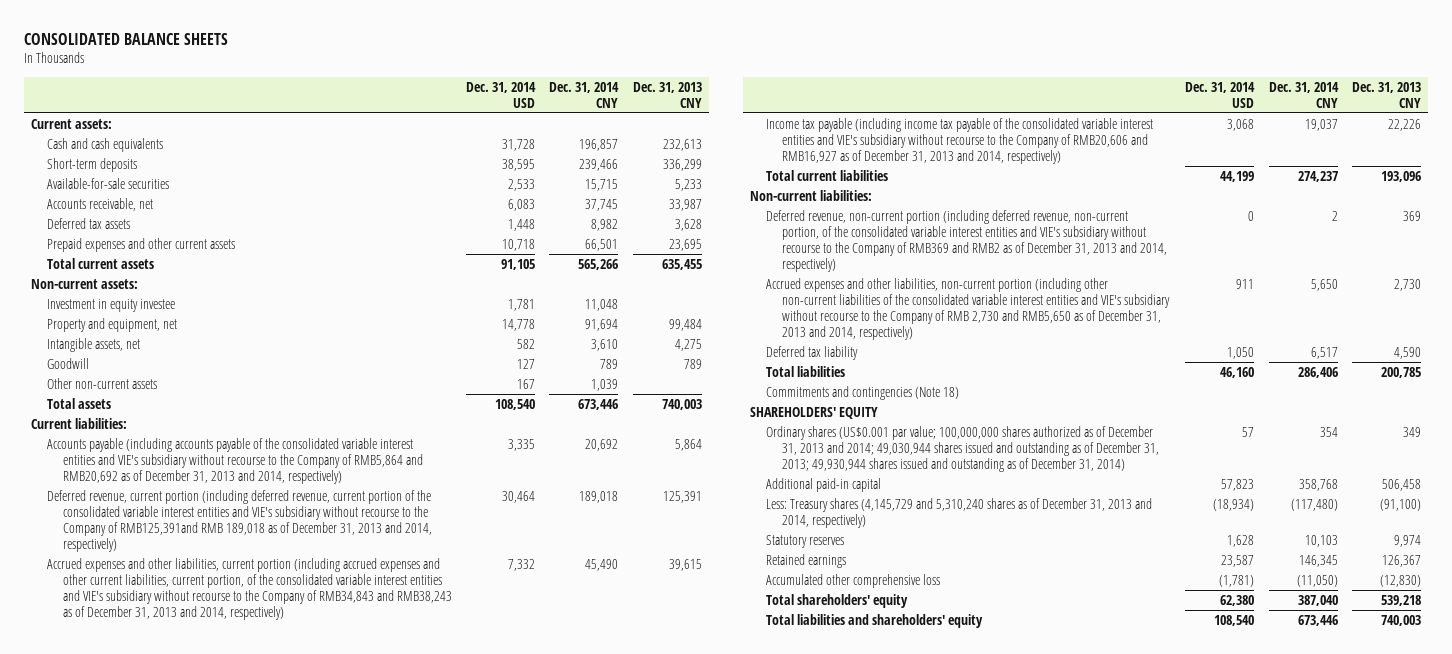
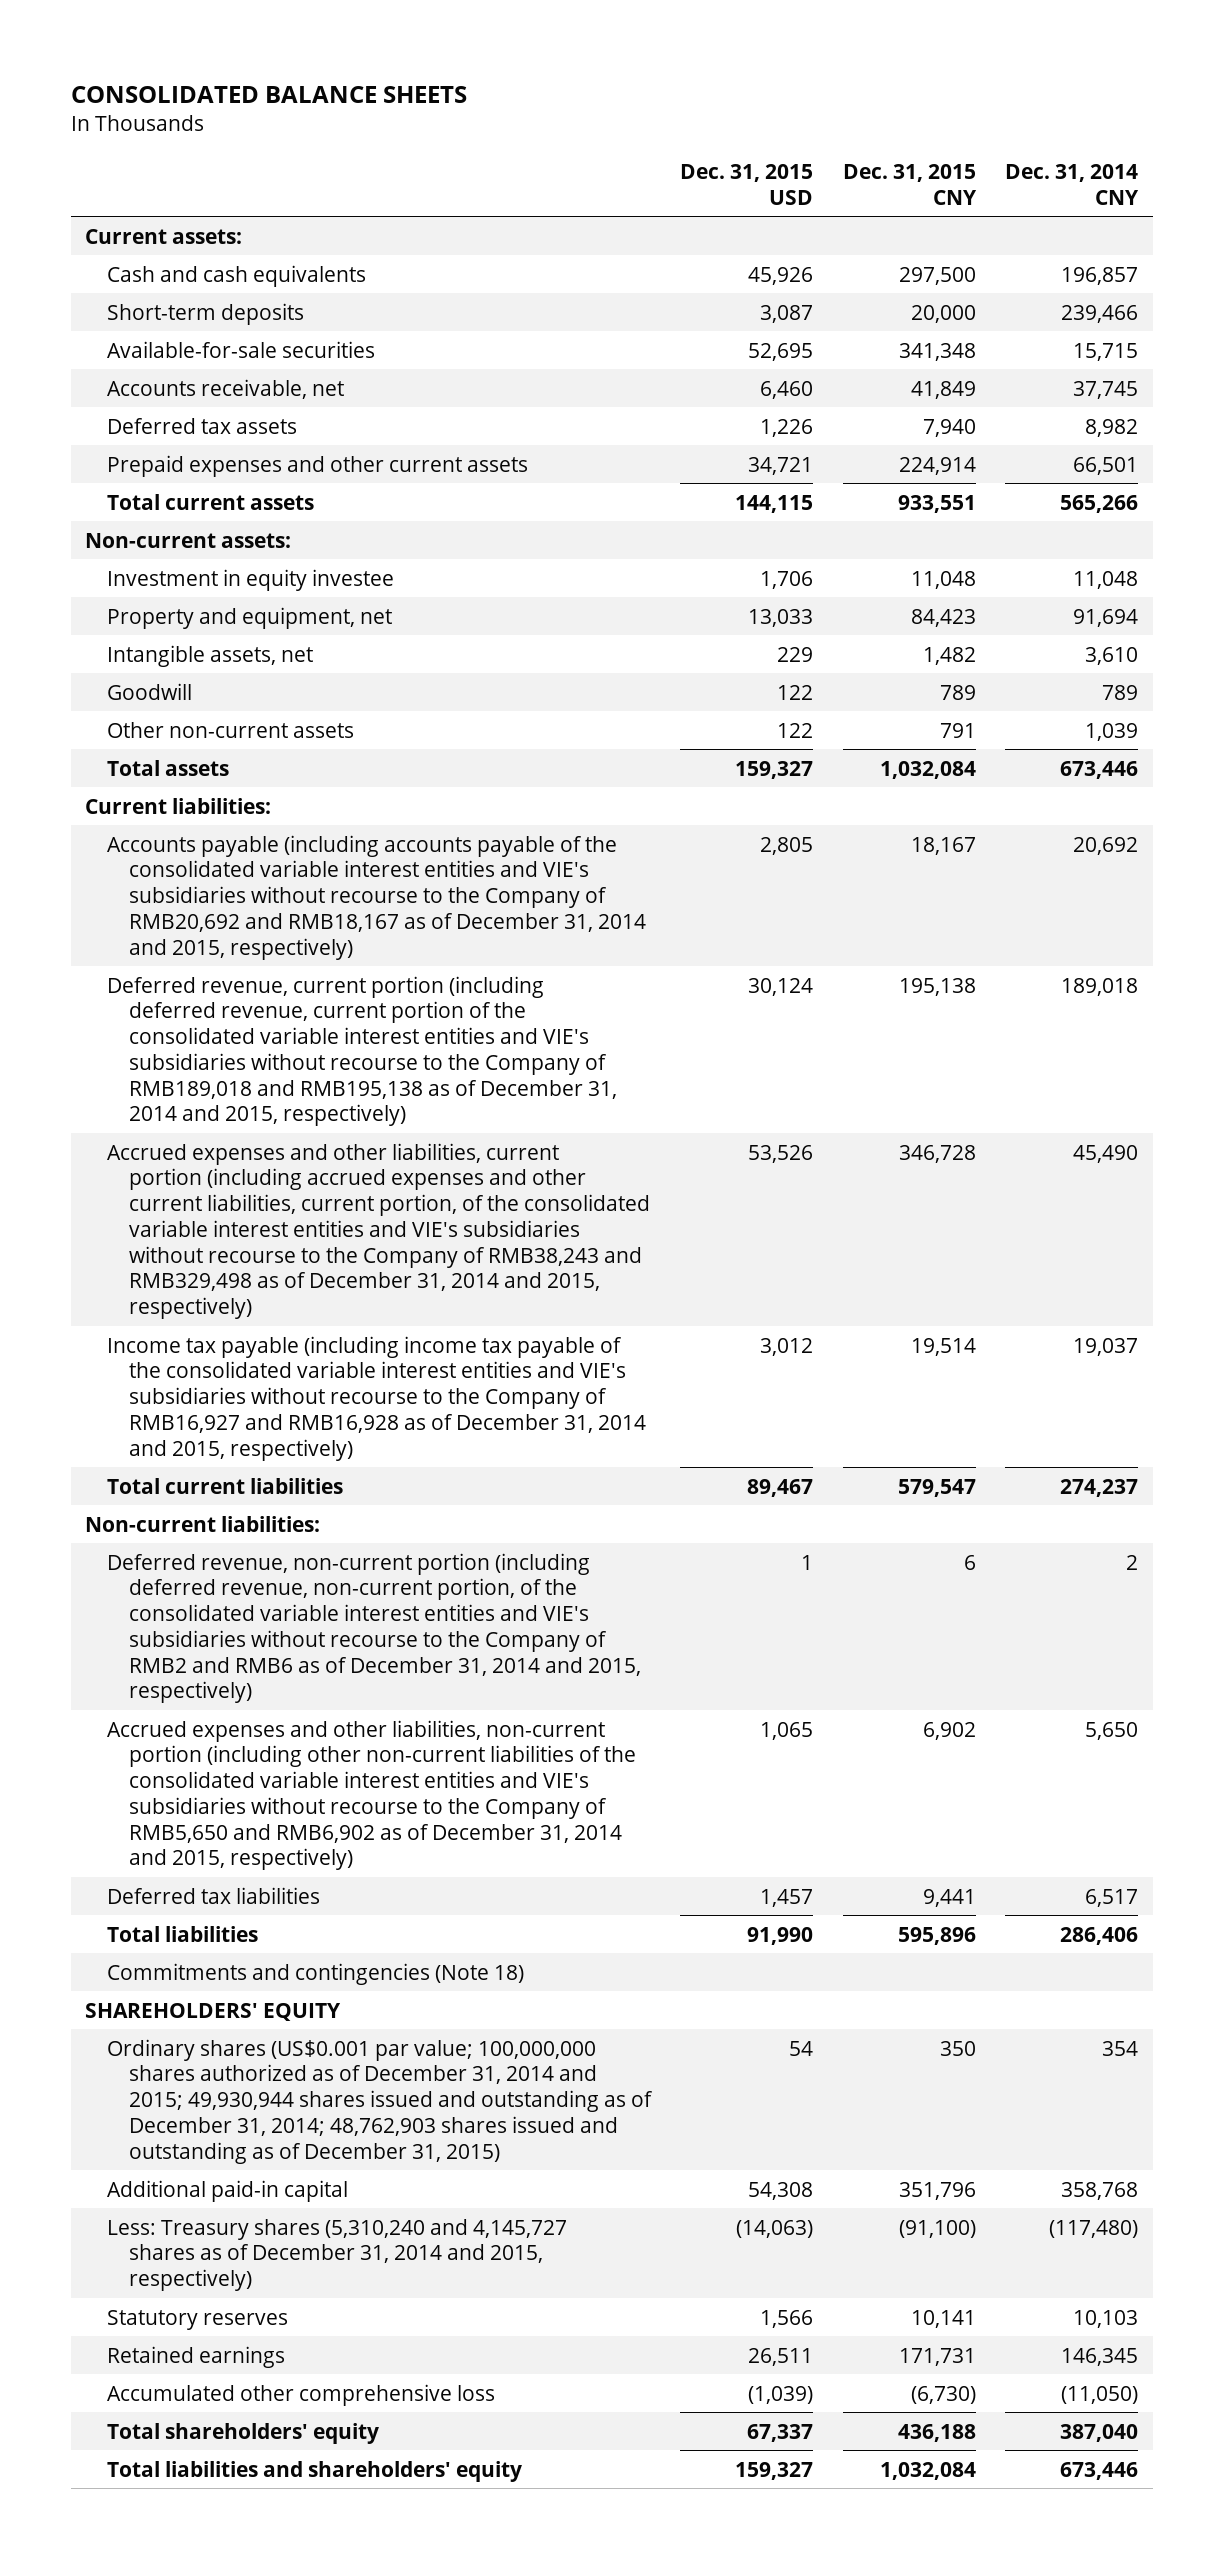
- | Dec. 31, 2014 USD | Dec. 31, 2014 CNY | Dec. 31, 2013 CNY
+ | Dec. 31, 2015 USD | Dec. 31, 2015 CNY | Dec. 31, 2014 CNY
- Accounts payable (including accounts payable of the consolidated variable interest entities and VIE's subsidiary without recourse to the Company of RMB5,864 and RMB20,692 as of December 31, 2013 and 2014, respectively) | 3,335 | 20,692 | 5,864
- Deferred revenue, current portion (including deferred revenue, current portion of the consolidated variable interest entities and VIE's subsidiary without recourse to the Company of RMB125,391and RMB 189,018 as of December 31, 2013 and 2014, respectively) | 30,464 | 189,018 | 125,391
- Accrued expenses and other liabilities, current portion (including accrued expenses and other current liabilities, current portion, of the consolidated variable interest entities and VIE's subsidiary without recourse to the Company of RMB34,843 and RMB38,243 as of December 31, 2013 and 2014, respectively) | 7,332 | 45,490 | 39,615
- Income tax payable (including income tax payable of the consolidated variable interest entities and VIE's subsidiary without recourse to the Company of RMB20,606 and RMB16,927 as of December 31, 2013 and 2014, respectively) | 3,068 | 19,037 | 22,226
+ Accounts payable (including accounts payable of the consolidated variable interest entities and VIE's subsidiaries without recourse to the Company of RMB20,692 and RMB18,167 as of December 31, 2014 and 2015, respectively) | 2,805 | 18,167 | 20,692
+ Deferred revenue, current portion (including deferred revenue, current portion of the consolidated variable interest entities and VIE's subsidiaries without recourse to the Company of RMB189,018 and RMB195,138 as of December 31, 2014 and 2015, respectively) | 30,124 | 195,138 | 189,018
+ Accrued expenses and other liabilities, current portion (including accrued expenses and other current liabilities, current portion, of the consolidated variable interest entities and VIE's subsidiaries without recourse to the Company of RMB38,243 and RMB329,498 as of December 31, 2014 and 2015, respectively) | 53,526 | 346,728 | 45,490
+ Income tax payable (including income tax payable of the consolidated variable interest entities and VIE's subsidiaries without recourse to the Company of RMB16,927 and RMB16,928 as of December 31, 2014 and 2015, respectively) | 3,012 | 19,514 | 19,037
- Deferred revenue, non-current portion (including deferred revenue, non-current portion, of the consolidated variable interest entities and VIE's subsidiary without recourse to the Company of RMB369 and RMB2 as of December 31, 2013 and 2014, respectively) | 0 | 2 | 369
- Accrued expenses and other liabilities, non-current portion (including other non-current liabilities of the consolidated variable interest entities and VIE's subsidiary without recourse to the Company of RMB 2,730 and RMB5,650 as of December 31, 2013 and 2014, respectively) | 911 | 5,650 | 2,730
- Deferred tax liability | 1,050 | 6,517 | 4,590
+ Deferred revenue, non-current portion (including deferred revenue, non-current portion, of the consolidated variable interest entities and VIE's subsidiaries without recourse to the Company of RMB2 and RMB6 as of December 31, 2014 and 2015, respectively) | 1 | 6 | 2
+ Accrued expenses and other liabilities, non-current portion (including other non-current liabilities of the consolidated variable interest entities and VIE's subsidiaries without recourse to the Company of RMB5,650 and RMB6,902 as of December 31, 2014 and 2015, respectively) | 1,065 | 6,902 | 5,650
+ Deferred tax liabilities | 1,457 | 9,441 | 6,517
- Ordinary shares (US$0.001 par value; 100,000,000 shares authorized as of December 31, 2013 and 2014; 49,030,944 shares issued and outstanding as of December 31, 2013; 49,930,944 shares issued and outstanding as of December 31, 2014) | 57 | 354 | 349
+ Ordinary shares (US$0.001 par value; 100,000,000 shares authorized as of December 31, 2014 and 2015; 49,930,944 shares issued and outstanding as of December 31, 2014; 48,762,903 shares issued and outstanding as of December 31, 2015) | 54 | 350 | 354
- Less: Treasury shares (4,145,729 and 5,310,240 shares as of December 31, 2013 and 2014, respectively) | (18,934) | (117,480) | (91,100)
+ Less: Treasury shares (5,310,240 and 4,145,727 shares as of December 31, 2014 and 2015, respectively) | (14,063) | (91,100) | (117,480)

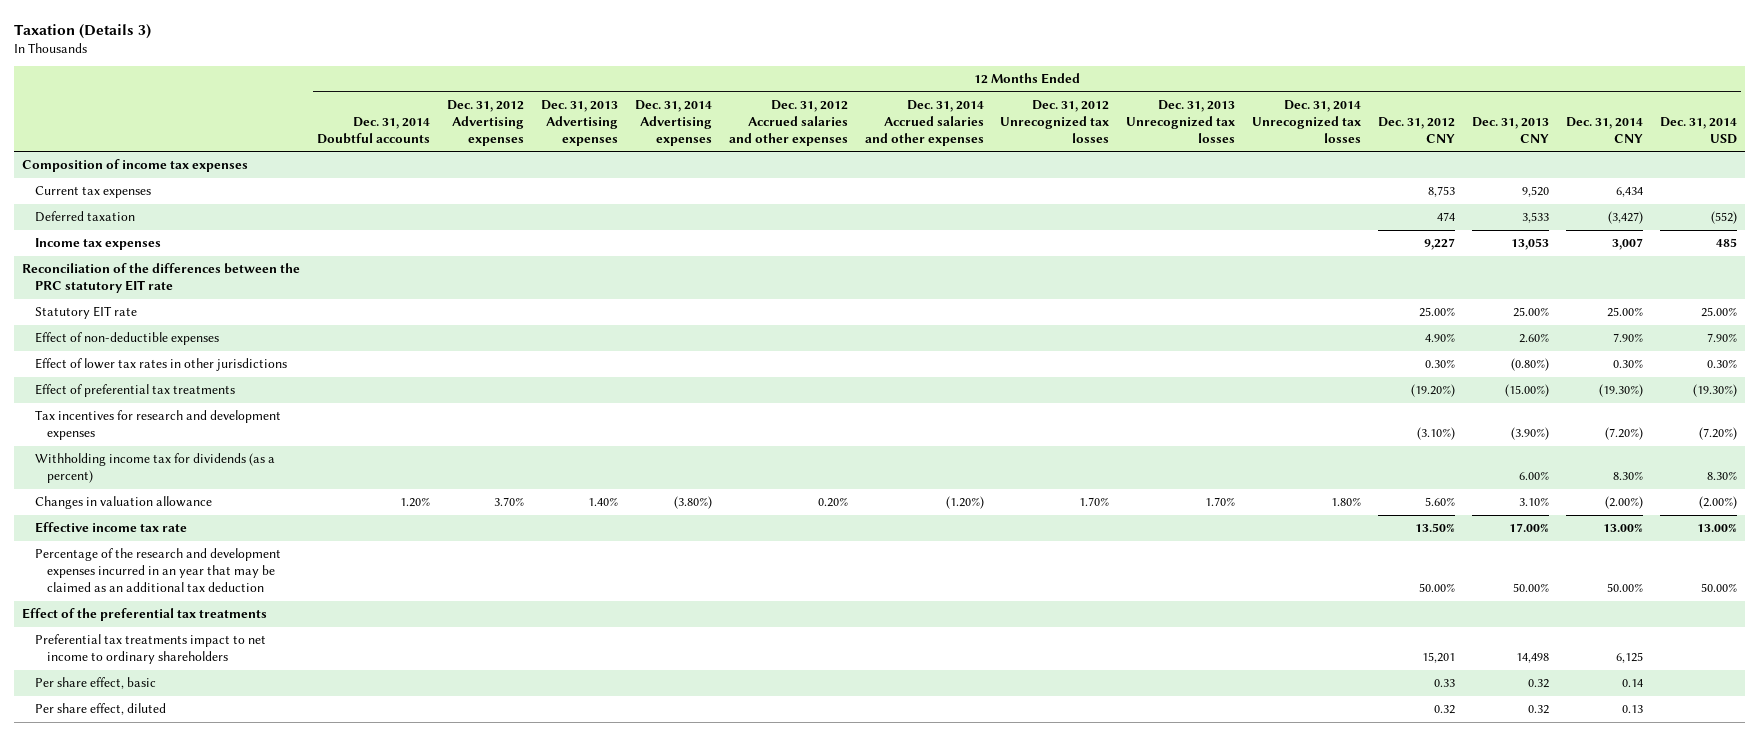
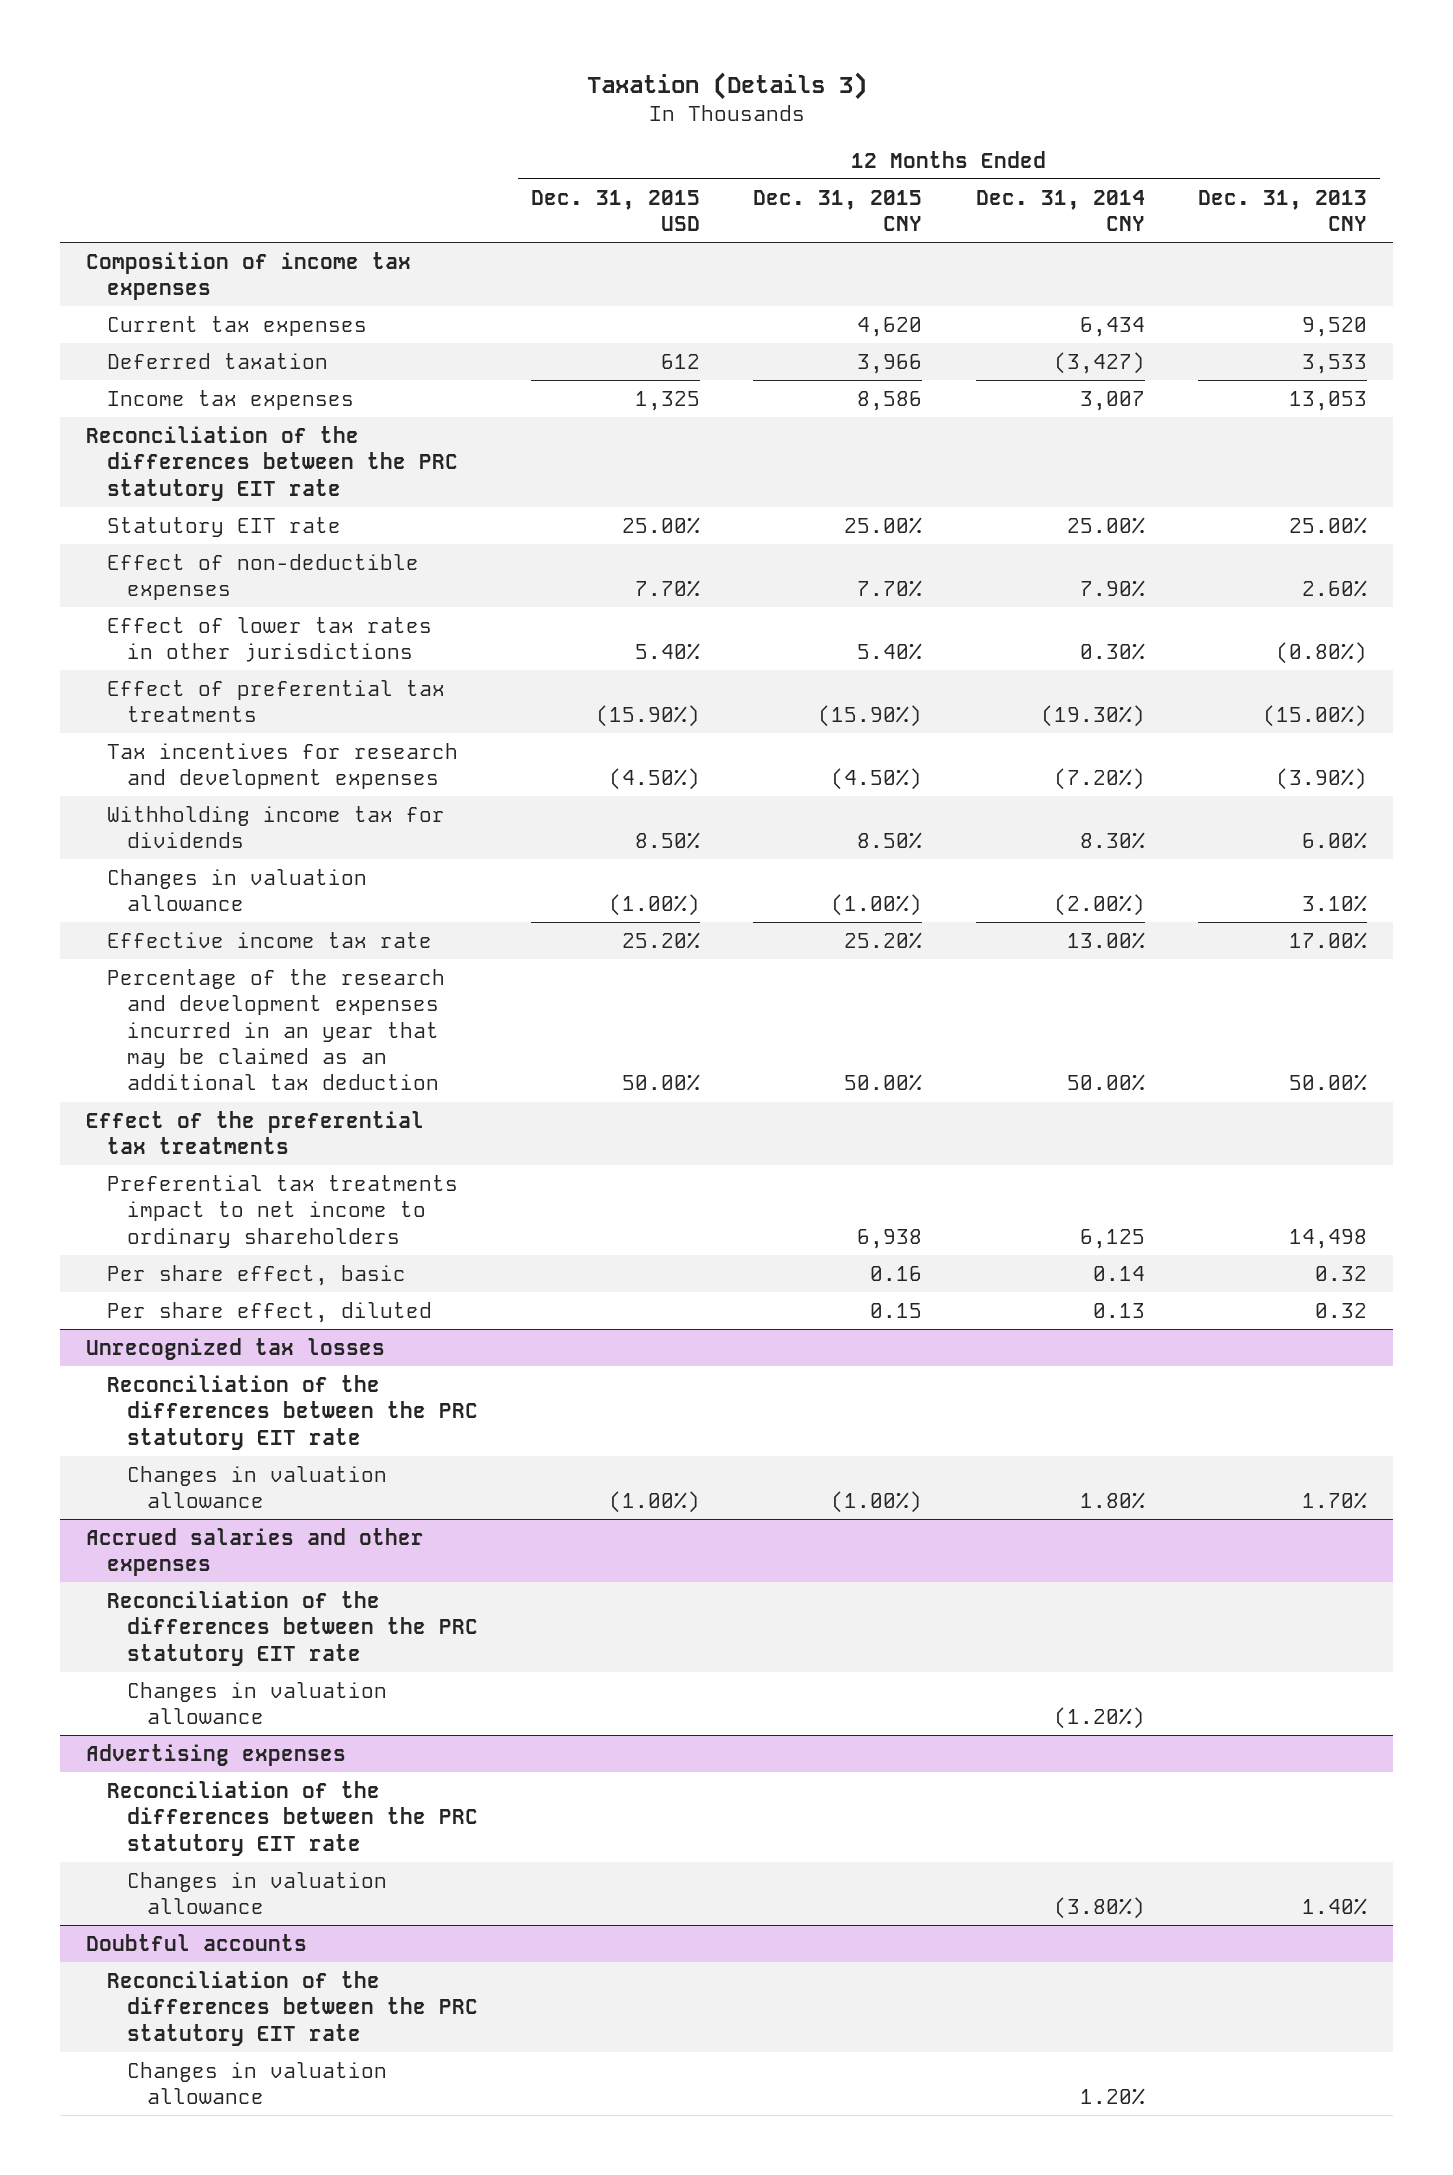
- | 12 Months Ended Dec. 31, 2014 Doubtful accounts | 12 Months Ended Dec. 31, 2012 Advertising expenses | 12 Months Ended Dec. 31, 2013 Advertising expenses | 12 Months Ended Dec. 31, 2014 Advertising expenses | 12 Months Ended Dec. 31, 2012 Accrued salaries and other expenses | 12 Months Ended Dec. 31, 2014 Accrued salaries and other expenses | 12 Months Ended Dec. 31, 2012 Unrecognized tax losses | 12 Months Ended Dec. 31, 2013 Unrecognized tax losses | 12 Months Ended Dec. 31, 2014 Unrecognized tax losses | 12 Months Ended Dec. 31, 2012 CNY | 12 Months Ended Dec. 31, 2013 CNY | 12 Months Ended Dec. 31, 2014 CNY | 12 Months Ended Dec. 31, 2014 USD
+ | 12 Months Ended Dec. 31, 2015 USD | 12 Months Ended Dec. 31, 2015 CNY | 12 Months Ended Dec. 31, 2014 CNY | 12 Months Ended Dec. 31, 2013 CNY
- Withholding income tax for dividends (as a percent) | | | | | | | | | | | 6.00% | 8.30% | 8.30%
+ Withholding income tax for dividends | 8.50% | 8.50% | 8.30% | 6.00%
+ Unrecognized tax losses
+ Reconciliation of the differences between the PRC statutory EIT rate
+ Changes in valuation allowance | (1.00%) | (1.00%) | 1.80% | 1.70%
+ Accrued salaries and other expenses
+ Reconciliation of the differences between the PRC statutory EIT rate
+ Changes in valuation allowance | | | (1.20%) |
+ Advertising expenses
+ Reconciliation of the differences between the PRC statutory EIT rate
+ Changes in valuation allowance | | | (3.80%) | 1.40%
+ Doubtful accounts
+ Reconciliation of the differences between the PRC statutory EIT rate
+ Changes in valuation allowance | | | 1.20% |

